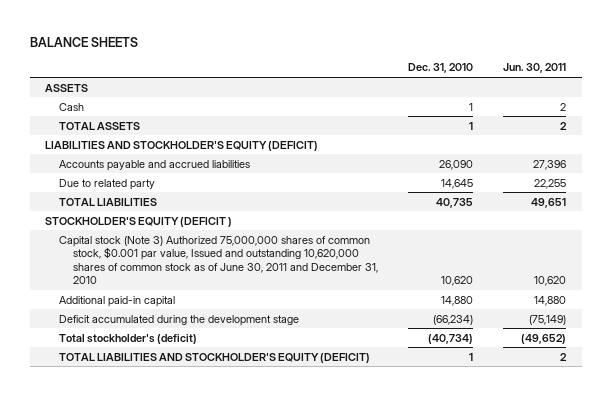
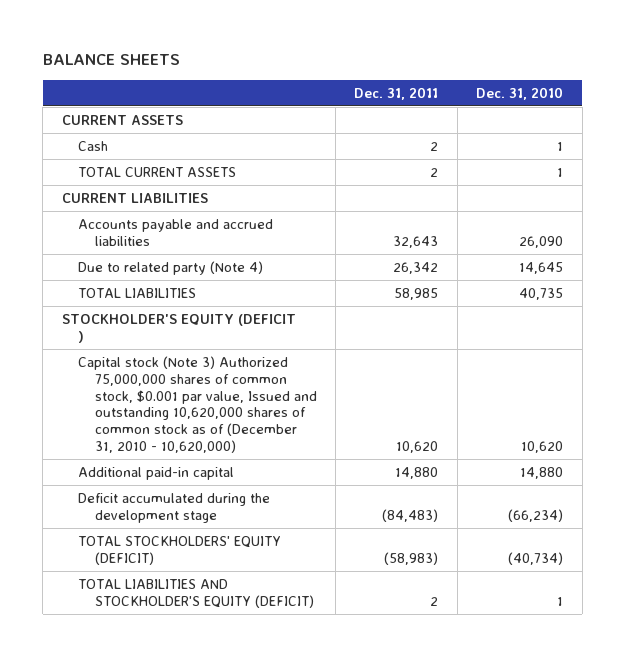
- | Dec. 31, 2010 | Jun. 30, 2011
+ | Dec. 31, 2011 | Dec. 31, 2010
- ASSETS
+ CURRENT ASSETS
- TOTAL ASSETS | 1 | 2
- LIABILITIES AND STOCKHOLDER'S EQUITY (DEFICIT)
+ TOTAL CURRENT ASSETS | 2 | 1
+ CURRENT LIABILITIES
- Due to related party | 14,645 | 22,255
+ Due to related party (Note 4) | 26,342 | 14,645
- Capital stock (Note 3) Authorized 75,000,000 shares of common stock, $0.001 par value, Issued and outstanding 10,620,000 shares of common stock as of June 30, 2011 and December 31, 2010 | 10,620 | 10,620
+ Capital stock (Note 3) Authorized 75,000,000 shares of common stock, $0.001 par value, Issued and outstanding 10,620,000 shares of common stock as of (December 31, 2010 - 10,620,000) | 10,620 | 10,620
- Total stockholder's (deficit) | (40,734) | (49,652)
+ TOTAL STOCKHOLDERS' EQUITY (DEFICIT) | (58,983) | (40,734)

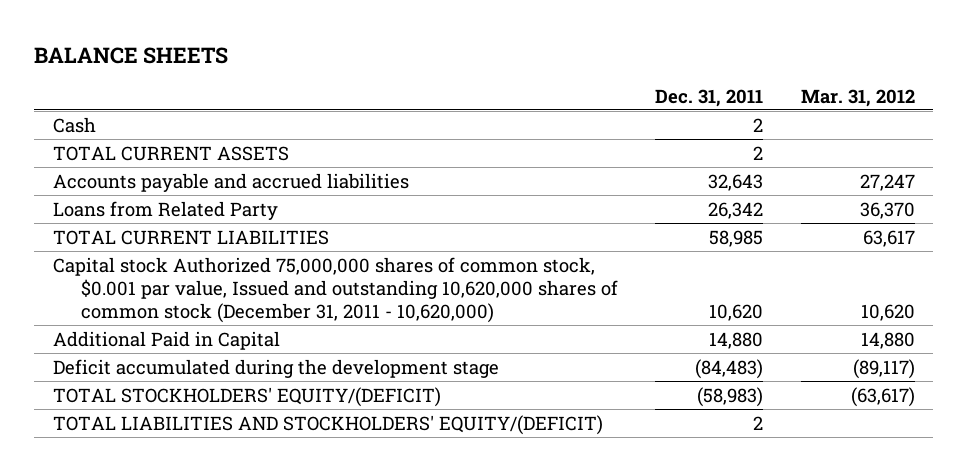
- | Dec. 31, 2011 | Dec. 31, 2010
+ | Dec. 31, 2011 | Mar. 31, 2012
- CURRENT ASSETS
- CURRENT LIABILITIES
- Due to related party (Note 4) | 26,342 | 14,645
- TOTAL LIABILITIES | 58,985 | 40,735
- STOCKHOLDER'S EQUITY (DEFICIT )
- Capital stock (Note 3) Authorized 75,000,000 shares of common stock, $0.001 par value, Issued and outstanding 10,620,000 shares of common stock as of (December 31, 2010 - 10,620,000) | 10,620 | 10,620
- Additional paid-in capital | 14,880 | 14,880
+ Loans from Related Party | 26,342 | 36,370
+ TOTAL CURRENT LIABILITIES | 58,985 | 63,617
+ Capital stock Authorized 75,000,000 shares of common stock, $0.001 par value, Issued and outstanding 10,620,000 shares of common stock (December 31, 2011 - 10,620,000) | 10,620 | 10,620
+ Additional Paid in Capital | 14,880 | 14,880
- TOTAL STOCKHOLDERS' EQUITY (DEFICIT) | (58,983) | (40,734)
- TOTAL LIABILITIES AND STOCKHOLDER'S EQUITY (DEFICIT) | 2 | 1
+ TOTAL STOCKHOLDERS' EQUITY/(DEFICIT) | (58,983) | (63,617)
+ TOTAL LIABILITIES AND STOCKHOLDERS' EQUITY/(DEFICIT) | 2 |

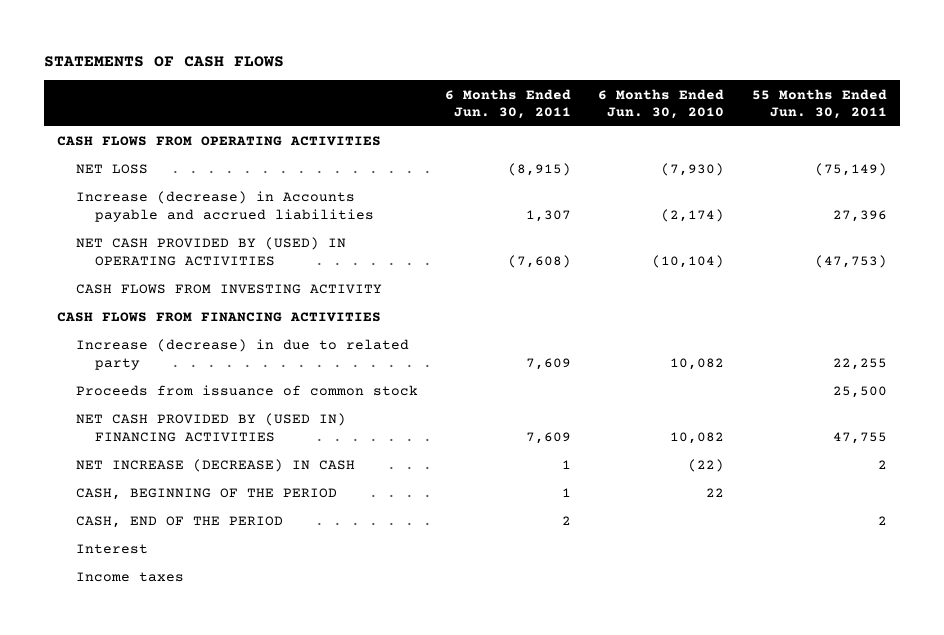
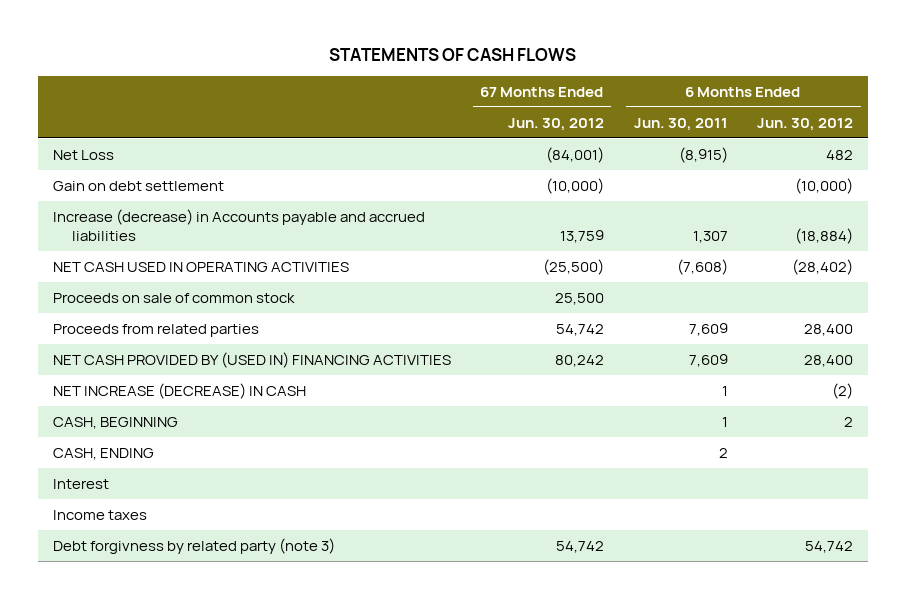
- | 6 Months Ended Jun. 30, 2011 | 6 Months Ended Jun. 30, 2010 | 55 Months Ended Jun. 30, 2011
+ | 67 Months Ended Jun. 30, 2012 | 6 Months Ended Jun. 30, 2011 | 6 Months Ended Jun. 30, 2012
- CASH FLOWS FROM OPERATING ACTIVITIES
- NET LOSS | (8,915) | (7,930) | (75,149)
+ Net Loss | (84,001) | (8,915) | 482
+ Gain on debt settlement | (10,000) | | (10,000)
- NET CASH PROVIDED BY (USED) IN OPERATING ACTIVITIES | (7,608) | (10,104) | (47,753)
- CASH FLOWS FROM INVESTING ACTIVITY
- CASH FLOWS FROM FINANCING ACTIVITIES
- Increase (decrease) in due to related party | 7,609 | 10,082 | 22,255
- Proceeds from issuance of common stock | | | 25,500
+ NET CASH USED IN OPERATING ACTIVITIES | (25,500) | (7,608) | (28,402)
+ Proceeds on sale of common stock | 25,500 | |
+ Proceeds from related parties | 54,742 | 7,609 | 28,400
- CASH, BEGINNING OF THE PERIOD | 1 | 22 |
- CASH, END OF THE PERIOD | 2 | | 2
+ CASH, BEGINNING | | 1 | 2
+ CASH, ENDING | | 2 |
+ Debt forgivness by related party (note 3) | 54,742 | | 54,742

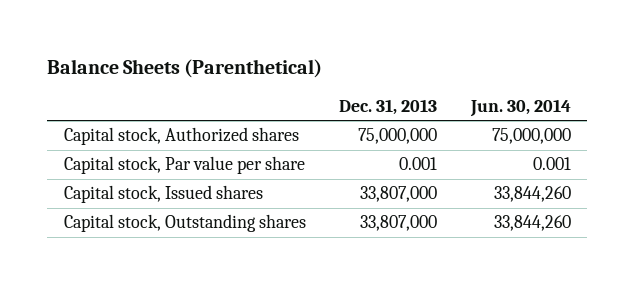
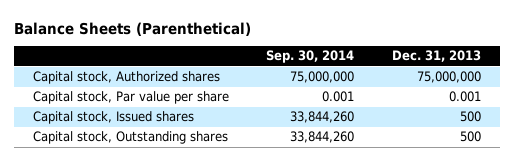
- | Dec. 31, 2013 | Jun. 30, 2014
+ | Sep. 30, 2014 | Dec. 31, 2013
- Capital stock, Issued shares | 33,807,000 | 33,844,260
- Capital stock, Outstanding shares | 33,807,000 | 33,844,260
+ Capital stock, Issued shares | 33,844,260 | 500
+ Capital stock, Outstanding shares | 33,844,260 | 500

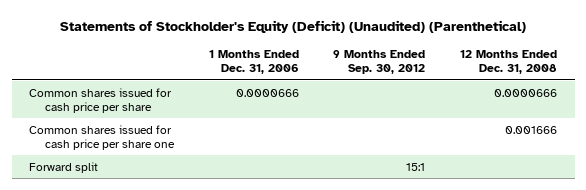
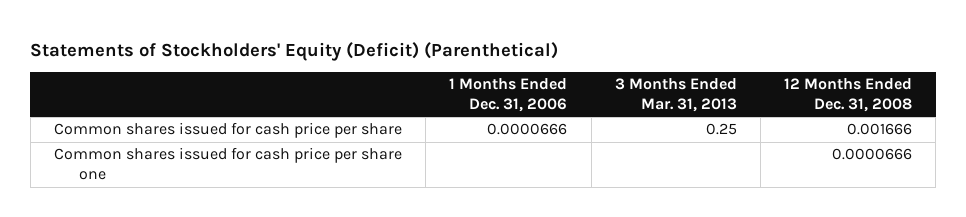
- Statements of Stockholder's Equity (Deficit) (Unaudited) (Parenthetical)
+ Statements of Stockholders' Equity (Deficit) (Parenthetical)
- | 1 Months Ended Dec. 31, 2006 | 9 Months Ended Sep. 30, 2012 | 12 Months Ended Dec. 31, 2008
+ | 1 Months Ended Dec. 31, 2006 | 3 Months Ended Mar. 31, 2013 | 12 Months Ended Dec. 31, 2008
- Common shares issued for cash price per share | 0.0000666 | | 0.0000666
- Common shares issued for cash price per share one | | | 0.001666
- Forward split | | 15:1 |
+ Common shares issued for cash price per share | 0.0000666 | 0.25 | 0.001666
+ Common shares issued for cash price per share one | | | 0.0000666

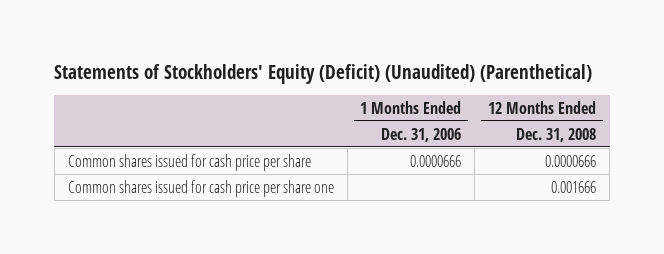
- Statements of Stockholders' Equity (Deficit) (Parenthetical)
+ Statements of Stockholders' Equity (Deficit) (Unaudited) (Parenthetical)
- | 1 Months Ended Dec. 31, 2006 | 3 Months Ended Mar. 31, 2013 | 12 Months Ended Dec. 31, 2008
+ | 1 Months Ended Dec. 31, 2006 | 12 Months Ended Dec. 31, 2008
- Common shares issued for cash price per share | 0.0000666 | 0.25 | 0.001666
- Common shares issued for cash price per share one | | | 0.0000666
+ Common shares issued for cash price per share | 0.0000666 | 0.0000666
+ Common shares issued for cash price per share one | | 0.001666

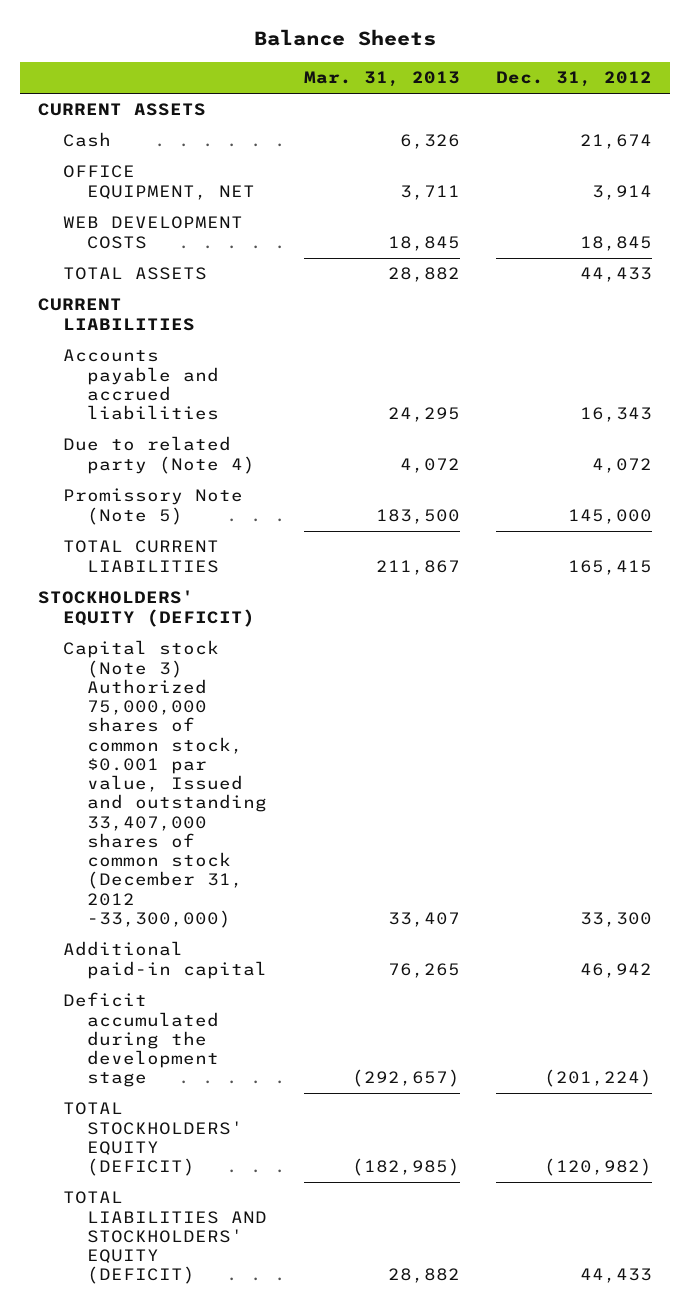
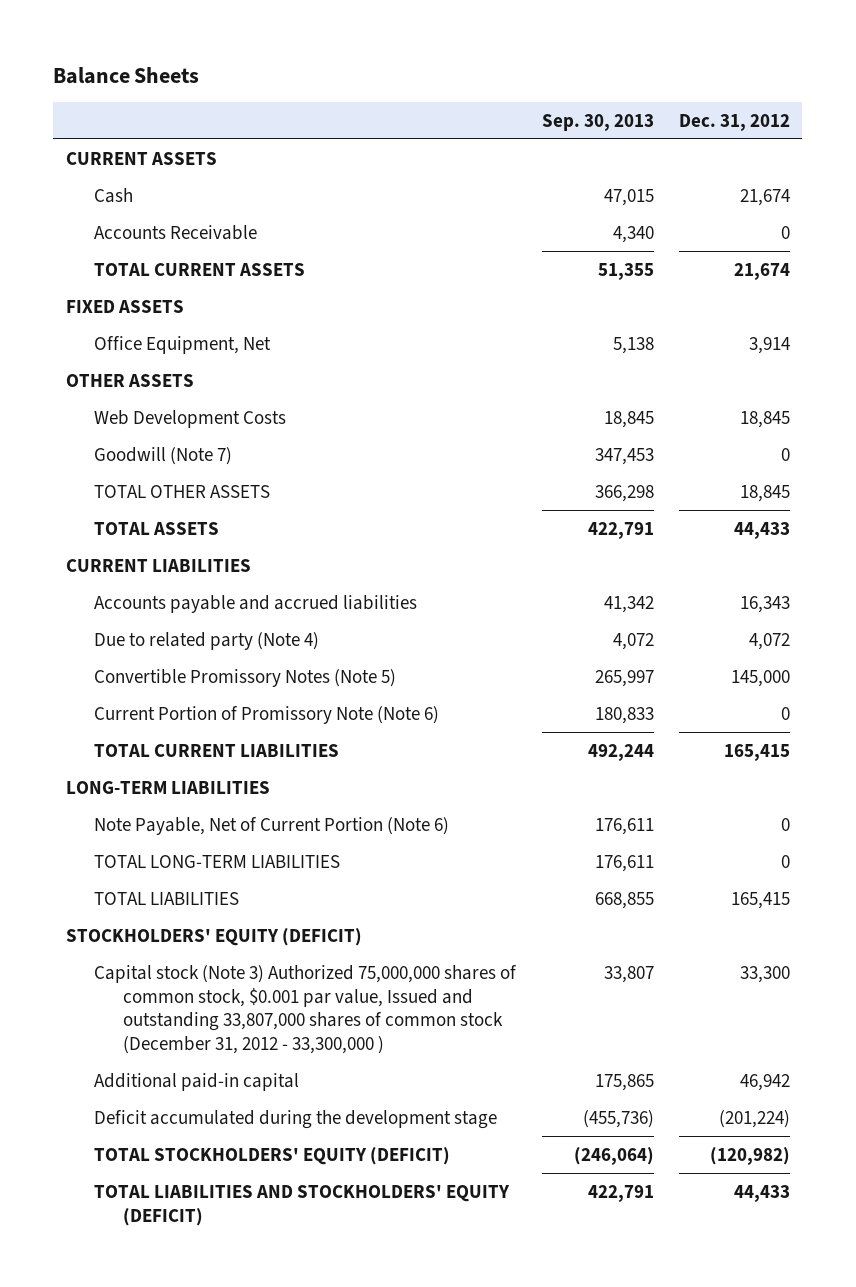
- | Mar. 31, 2013 | Dec. 31, 2012
+ | Sep. 30, 2013 | Dec. 31, 2012
- OFFICE EQUIPMENT, NET | 3,711 | 3,914
- WEB DEVELOPMENT COSTS | 18,845 | 18,845
+ Accounts Receivable | 4,340 | 0
+ TOTAL CURRENT ASSETS | 51,355 | 21,674
+ FIXED ASSETS
+ Office Equipment, Net | 5,138 | 3,914
+ OTHER ASSETS
+ Web Development Costs | 18,845 | 18,845
+ Goodwill (Note 7) | 347,453 | 0
+ TOTAL OTHER ASSETS | 366,298 | 18,845
- Promissory Note (Note 5) | 183,500 | 145,000
+ Convertible Promissory Notes (Note 5) | 265,997 | 145,000
+ Current Portion of Promissory Note (Note 6) | 180,833 | 0
+ LONG-TERM LIABILITIES
+ Note Payable, Net of Current Portion (Note 6) | 176,611 | 0
+ TOTAL LONG-TERM LIABILITIES | 176,611 | 0
+ TOTAL LIABILITIES | 668,855 | 165,415
- Capital stock (Note 3) Authorized 75,000,000 shares of common stock, $0.001 par value, Issued and outstanding 33,407,000 shares of common stock (December 31, 2012 -33,300,000) | 33,407 | 33,300
+ Capital stock (Note 3) Authorized 75,000,000 shares of common stock, $0.001 par value, Issued and outstanding 33,807,000 shares of common stock (December 31, 2012 - 33,300,000 ) | 33,807 | 33,300

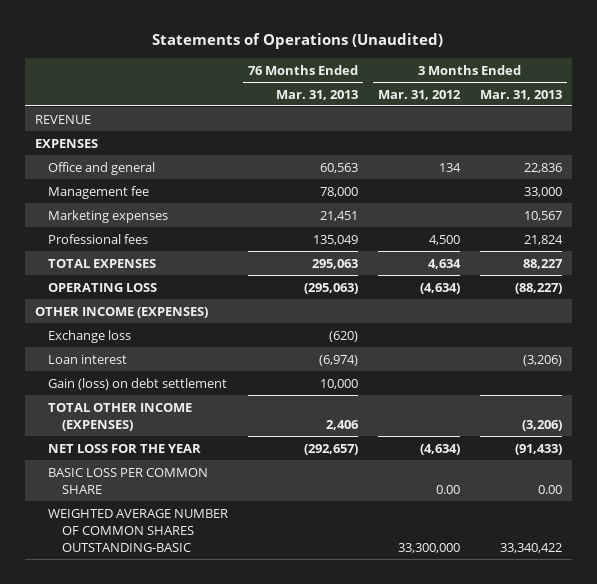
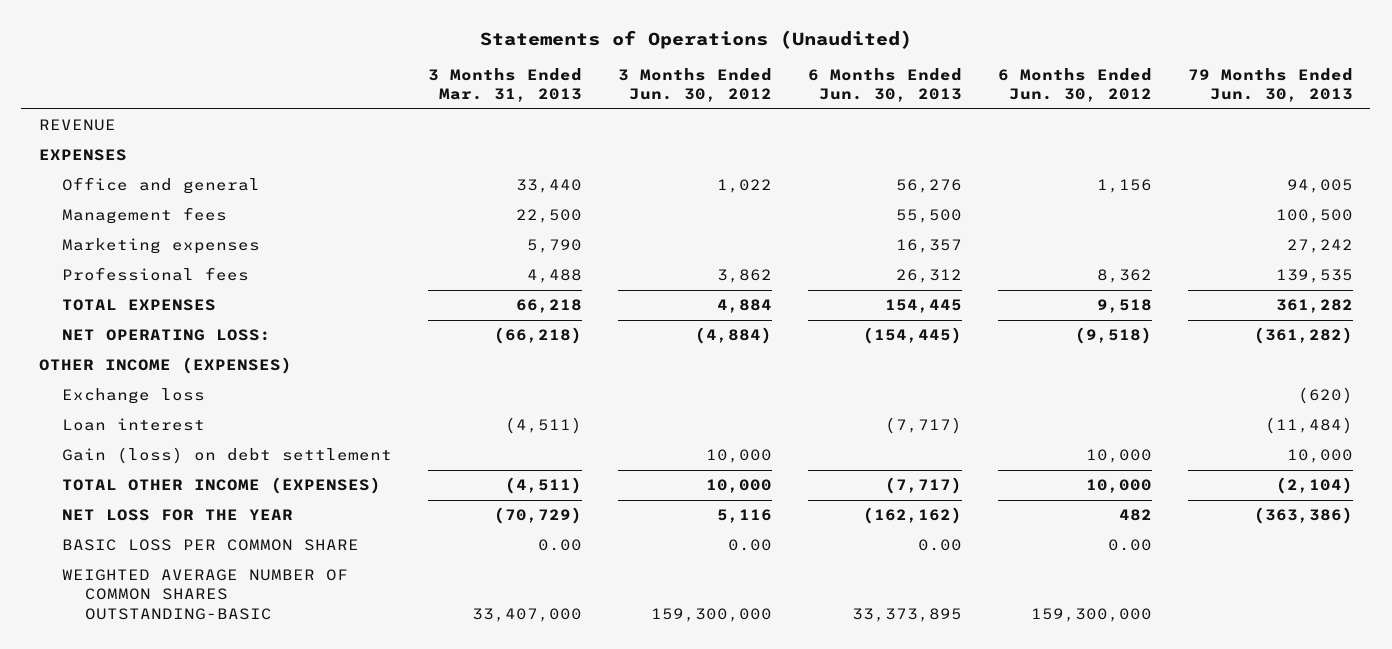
- | 76 Months Ended Mar. 31, 2013 | 3 Months Ended Mar. 31, 2012 | 3 Months Ended Mar. 31, 2013
+ | 3 Months Ended Mar. 31, 2013 | 3 Months Ended Jun. 30, 2012 | 6 Months Ended Jun. 30, 2013 | 6 Months Ended Jun. 30, 2012 | 79 Months Ended Jun. 30, 2013
- Office and general | 60,563 | 134 | 22,836
- Management fee | 78,000 | | 33,000
- Marketing expenses | 21,451 | | 10,567
- Professional fees | 135,049 | 4,500 | 21,824
- TOTAL EXPENSES | 295,063 | 4,634 | 88,227
- OPERATING LOSS | (295,063) | (4,634) | (88,227)
+ Office and general | 33,440 | 1,022 | 56,276 | 1,156 | 94,005
+ Management fees | 22,500 | | 55,500 | | 100,500
+ Marketing expenses | 5,790 | | 16,357 | | 27,242
+ Professional fees | 4,488 | 3,862 | 26,312 | 8,362 | 139,535
+ TOTAL EXPENSES | 66,218 | 4,884 | 154,445 | 9,518 | 361,282
+ NET OPERATING LOSS: | (66,218) | (4,884) | (154,445) | (9,518) | (361,282)
- Loan interest | (6,974) | | (3,206)
+ Loan interest | (4,511) | | (7,717) | | (11,484)
- TOTAL OTHER INCOME (EXPENSES) | 2,406 | | (3,206)
- NET LOSS FOR THE YEAR | (292,657) | (4,634) | (91,433)
+ TOTAL OTHER INCOME (EXPENSES) | (4,511) | 10,000 | (7,717) | 10,000 | (2,104)
+ NET LOSS FOR THE YEAR | (70,729) | 5,116 | (162,162) | 482 | (363,386)
- WEIGHTED AVERAGE NUMBER OF COMMON SHARES OUTSTANDING-BASIC | | 33,300,000 | 33,340,422
+ WEIGHTED AVERAGE NUMBER OF COMMON SHARES OUTSTANDING-BASIC | 33,407,000 | 159,300,000 | 33,373,895 | 159,300,000 |

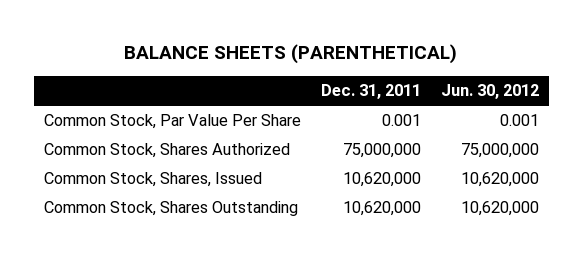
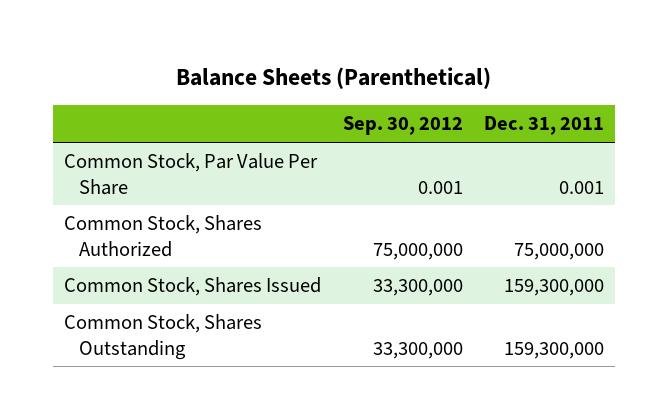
- BALANCE SHEETS (PARENTHETICAL)
+ Balance Sheets (Parenthetical)
- | Dec. 31, 2011 | Jun. 30, 2012
+ | Sep. 30, 2012 | Dec. 31, 2011
- Common Stock, Shares, Issued | 10,620,000 | 10,620,000
- Common Stock, Shares Outstanding | 10,620,000 | 10,620,000
+ Common Stock, Shares Issued | 33,300,000 | 159,300,000
+ Common Stock, Shares Outstanding | 33,300,000 | 159,300,000

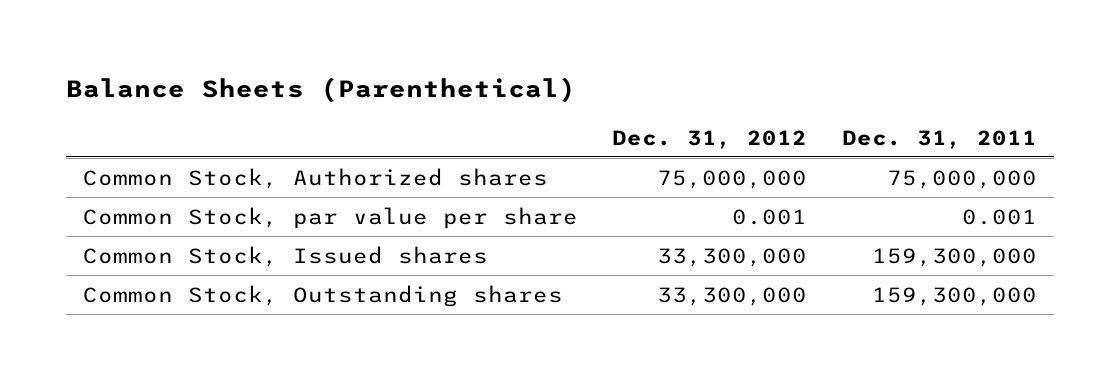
- | Sep. 30, 2012 | Dec. 31, 2011
+ | Dec. 31, 2012 | Dec. 31, 2011
- Common Stock, Par Value Per Share | 0.001 | 0.001
- Common Stock, Shares Authorized | 75,000,000 | 75,000,000
- Common Stock, Shares Issued | 33,300,000 | 159,300,000
- Common Stock, Shares Outstanding | 33,300,000 | 159,300,000
+ Common Stock, Authorized shares | 75,000,000 | 75,000,000
+ Common Stock, par value per share | 0.001 | 0.001
+ Common Stock, Issued shares | 33,300,000 | 159,300,000
+ Common Stock, Outstanding shares | 33,300,000 | 159,300,000

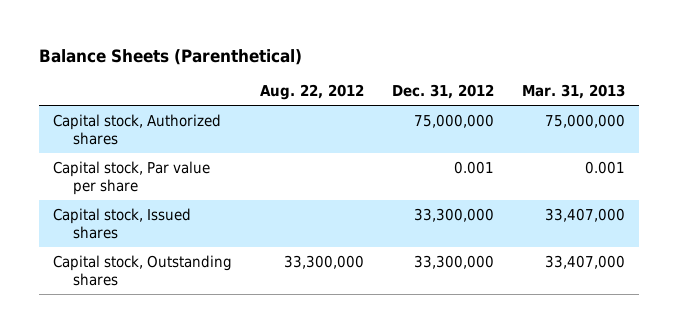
- | Dec. 31, 2012 | Dec. 31, 2011
+ | Aug. 22, 2012 | Dec. 31, 2012 | Mar. 31, 2013
- Common Stock, Authorized shares | 75,000,000 | 75,000,000
- Common Stock, par value per share | 0.001 | 0.001
- Common Stock, Issued shares | 33,300,000 | 159,300,000
- Common Stock, Outstanding shares | 33,300,000 | 159,300,000
+ Capital stock, Authorized shares | | 75,000,000 | 75,000,000
+ Capital stock, Par value per share | | 0.001 | 0.001
+ Capital stock, Issued shares | | 33,300,000 | 33,407,000
+ Capital stock, Outstanding shares | 33,300,000 | 33,300,000 | 33,407,000

